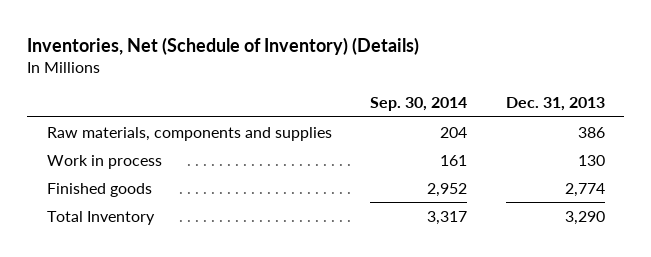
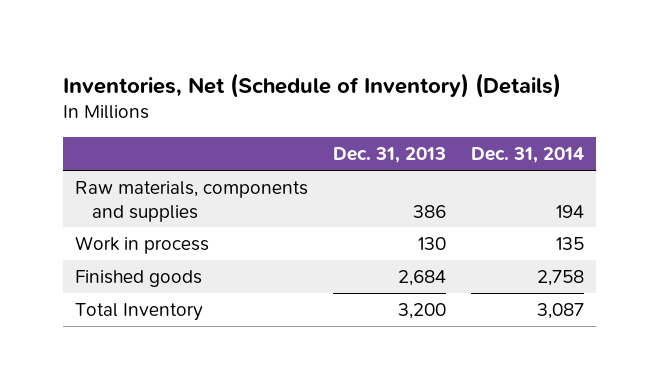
- | Sep. 30, 2014 | Dec. 31, 2013
+ | Dec. 31, 2013 | Dec. 31, 2014
- Finished goods | 2,952 | 2,774
- Total Inventory | 3,317 | 3,290
+ Finished goods | 2,684 | 2,758
+ Total Inventory | 3,200 | 3,087

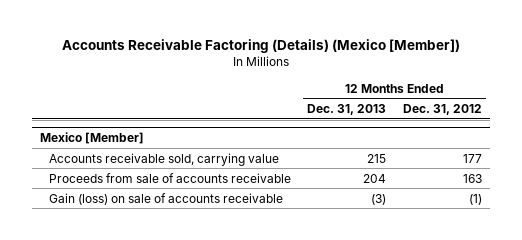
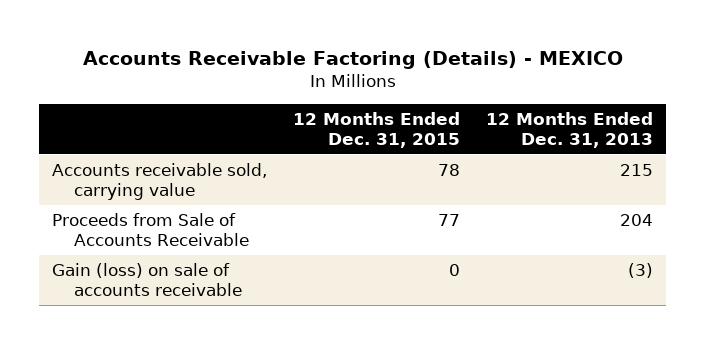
- Accounts Receivable Factoring (Details) (Mexico [Member])
+ Accounts Receivable Factoring (Details) - MEXICO
- | 12 Months Ended Dec. 31, 2013 | 12 Months Ended Dec. 31, 2012
+ | 12 Months Ended Dec. 31, 2015 | 12 Months Ended Dec. 31, 2013
- Mexico [Member]
- Proceeds from sale of accounts receivable | 204 | 163
+ Proceeds from Sale of Accounts Receivable | 77 | 204

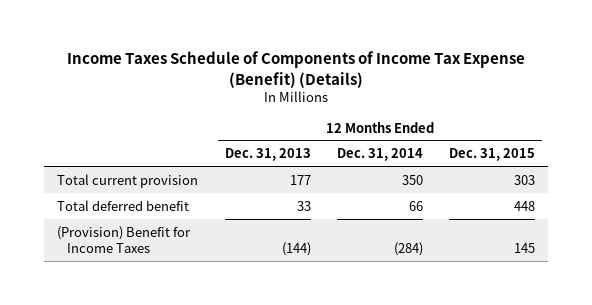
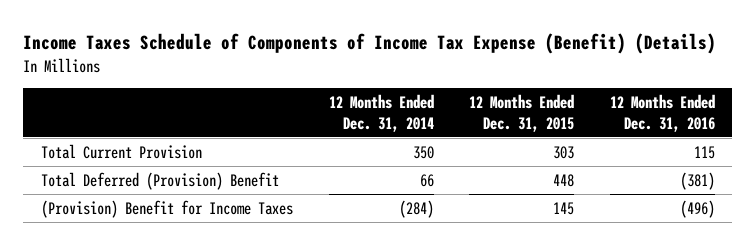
- | 12 Months Ended Dec. 31, 2013 | 12 Months Ended Dec. 31, 2014 | 12 Months Ended Dec. 31, 2015
+ | 12 Months Ended Dec. 31, 2014 | 12 Months Ended Dec. 31, 2015 | 12 Months Ended Dec. 31, 2016
- Total current provision | 177 | 350 | 303
- Total deferred benefit | 33 | 66 | 448
+ Total Current Provision | 350 | 303 | 115
+ Total Deferred (Provision) Benefit | 66 | 448 | (381)

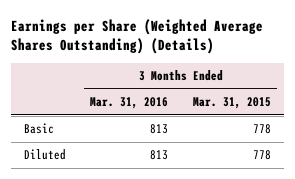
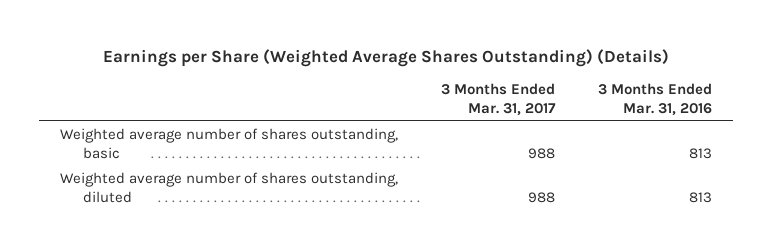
- | 3 Months Ended Mar. 31, 2016 | 3 Months Ended Mar. 31, 2015
+ | 3 Months Ended Mar. 31, 2017 | 3 Months Ended Mar. 31, 2016
- Basic | 813 | 778
- Diluted | 813 | 778
+ Weighted average number of shares outstanding, basic | 988 | 813
+ Weighted average number of shares outstanding, diluted | 988 | 813

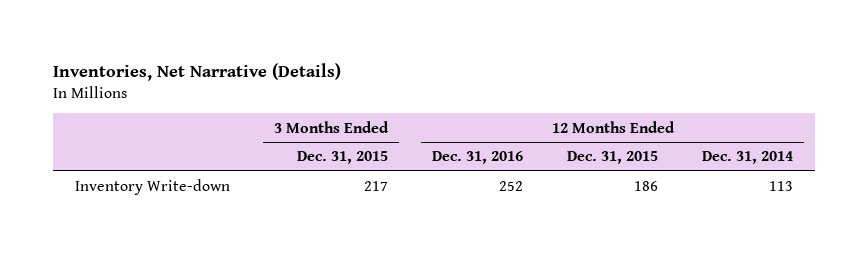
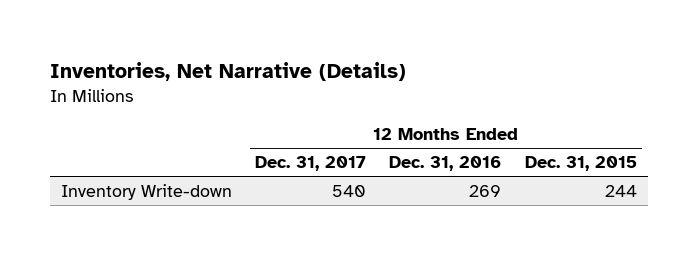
- | 3 Months Ended Dec. 31, 2015 | 12 Months Ended Dec. 31, 2016 | 12 Months Ended Dec. 31, 2015 | 12 Months Ended Dec. 31, 2014
+ | 12 Months Ended Dec. 31, 2017 | 12 Months Ended Dec. 31, 2016 | 12 Months Ended Dec. 31, 2015
- Inventory Write-down | 217 | 252 | 186 | 113
+ Inventory Write-down | 540 | 269 | 244

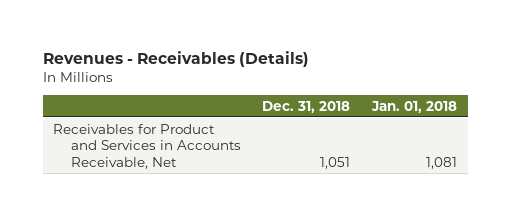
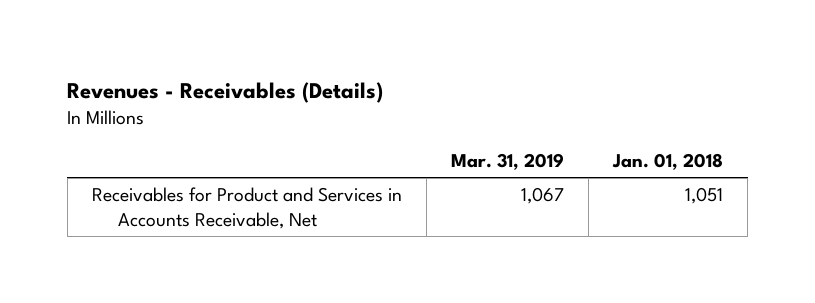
- | Dec. 31, 2018 | Jan. 01, 2018
+ | Mar. 31, 2019 | Jan. 01, 2018
- Receivables for Product and Services in Accounts Receivable, Net | 1,051 | 1,081
+ Receivables for Product and Services in Accounts Receivable, Net | 1,067 | 1,051

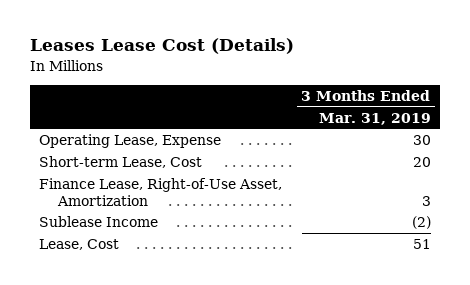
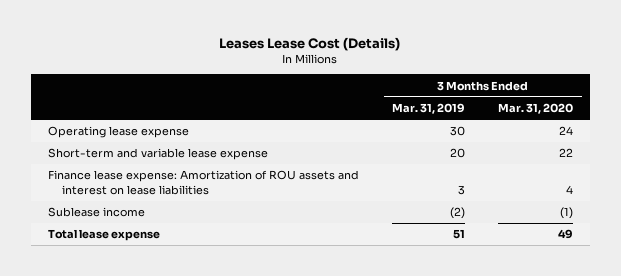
- | 3 Months Ended Mar. 31, 2019
+ | 3 Months Ended Mar. 31, 2019 | 3 Months Ended Mar. 31, 2020
- Operating Lease, Expense | 30
- Short-term Lease, Cost | 20
- Finance Lease, Right-of-Use Asset, Amortization | 3
- Sublease Income | (2)
- Lease, Cost | 51
+ Operating lease expense | 30 | 24
+ Short-term and variable lease expense | 20 | 22
+ Finance lease expense: Amortization of ROU assets and interest on lease liabilities | 3 | 4
+ Sublease income | (2) | (1)
+ Total lease expense | 51 | 49

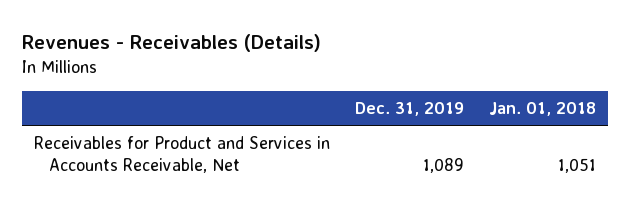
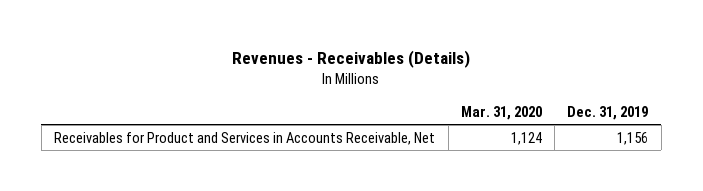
- | Dec. 31, 2019 | Jan. 01, 2018
+ | Mar. 31, 2020 | Dec. 31, 2019
- Receivables for Product and Services in Accounts Receivable, Net | 1,089 | 1,051
+ Receivables for Product and Services in Accounts Receivable, Net | 1,124 | 1,156

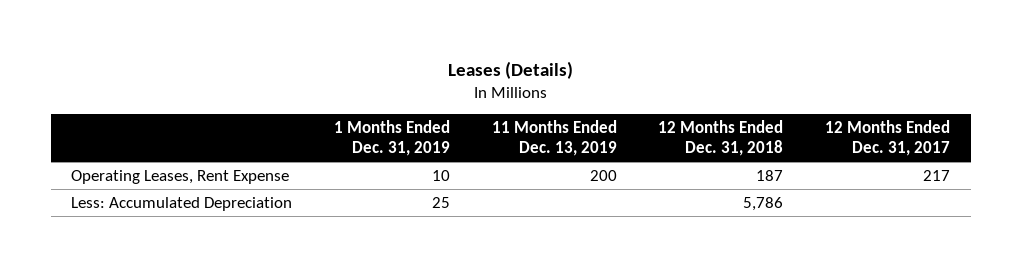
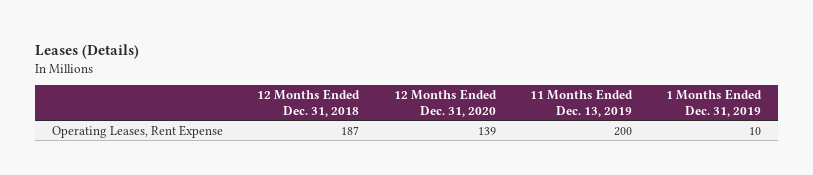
- | 1 Months Ended Dec. 31, 2019 | 11 Months Ended Dec. 13, 2019 | 12 Months Ended Dec. 31, 2018 | 12 Months Ended Dec. 31, 2017
+ | 12 Months Ended Dec. 31, 2018 | 12 Months Ended Dec. 31, 2020 | 11 Months Ended Dec. 13, 2019 | 1 Months Ended Dec. 31, 2019
- Less: Accumulated Depreciation | 25 | | 5,786 |

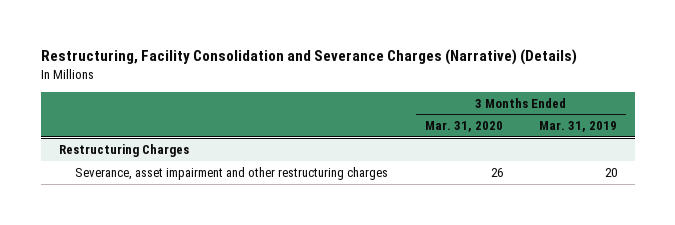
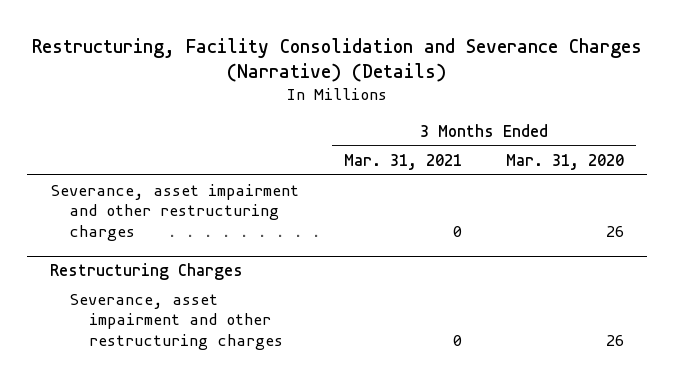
- | 3 Months Ended Mar. 31, 2020 | 3 Months Ended Mar. 31, 2019
+ | 3 Months Ended Mar. 31, 2021 | 3 Months Ended Mar. 31, 2020
+ Severance, asset impairment and other restructuring charges | 0 | 26

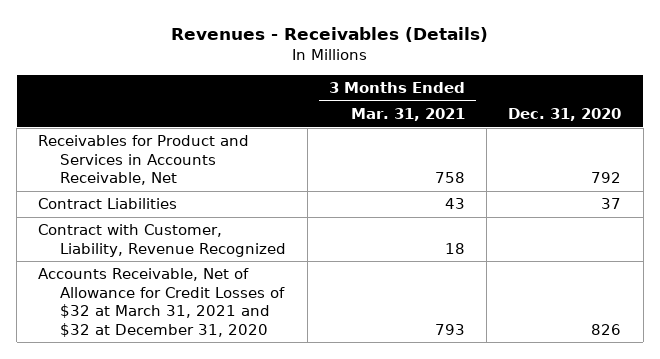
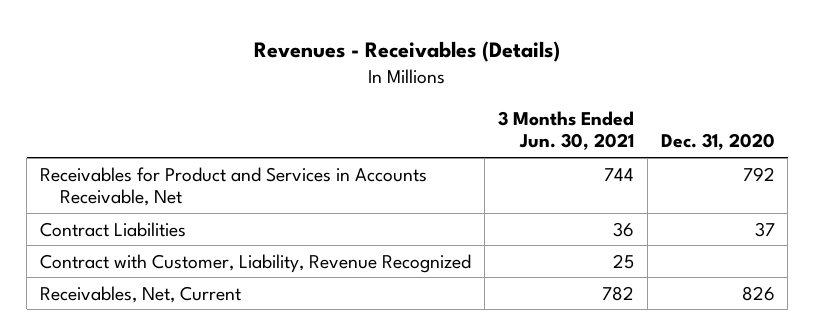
- | 3 Months Ended Mar. 31, 2021 | Dec. 31, 2020
+ | 3 Months Ended Jun. 30, 2021 | Dec. 31, 2020
- Accounts Receivable, Net of Allowance for Credit Losses of $32 at March 31, 2021 and $32 at December 31, 2020 | 793 | 826
+ Receivables, Net, Current | 782 | 826

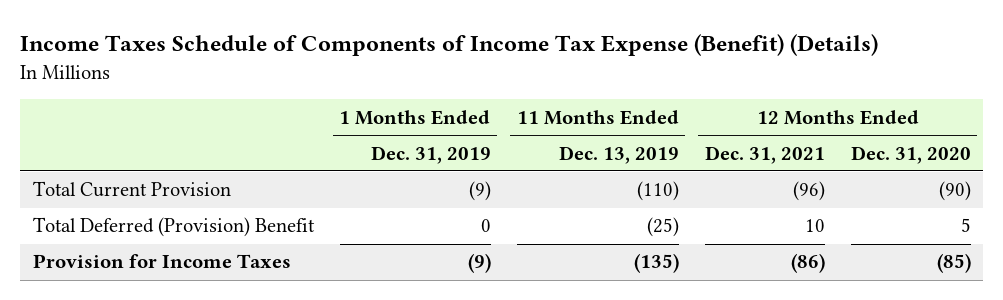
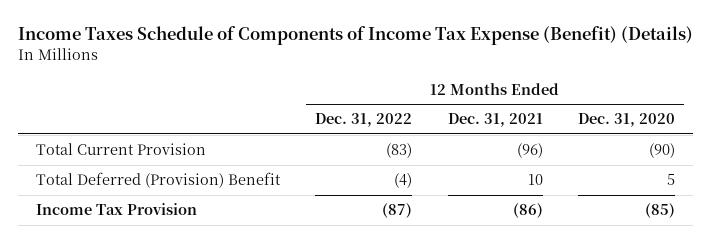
- | 1 Months Ended Dec. 31, 2019 | 11 Months Ended Dec. 13, 2019 | 12 Months Ended Dec. 31, 2021 | 12 Months Ended Dec. 31, 2020
+ | 12 Months Ended Dec. 31, 2022 | 12 Months Ended Dec. 31, 2021 | 12 Months Ended Dec. 31, 2020
- Provision for Income Taxes | (9) | (135) | (86) | (85)
+ Income Tax Provision | (87) | (86) | (85)

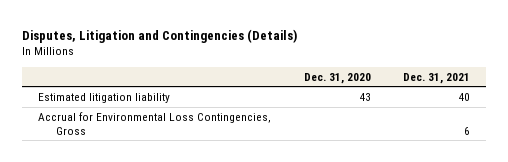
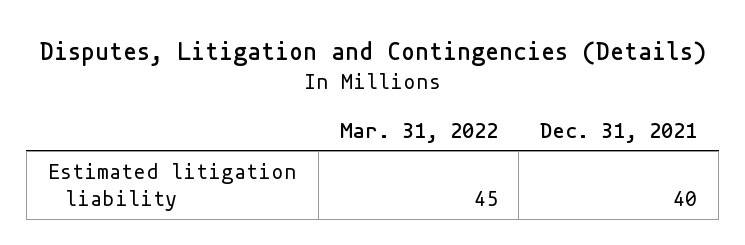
- | Dec. 31, 2020 | Dec. 31, 2021
+ | Mar. 31, 2022 | Dec. 31, 2021
- Accrual for Environmental Loss Contingencies, Gross | | 6

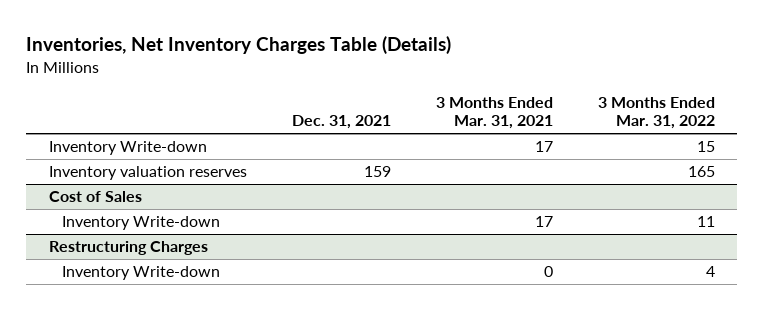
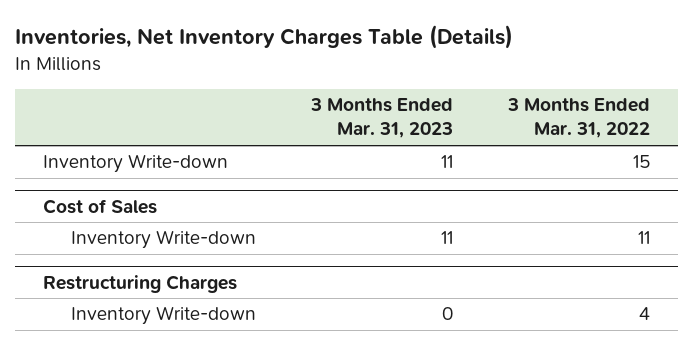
- | Dec. 31, 2021 | 3 Months Ended Mar. 31, 2021 | 3 Months Ended Mar. 31, 2022
+ | 3 Months Ended Mar. 31, 2023 | 3 Months Ended Mar. 31, 2022
- Inventory valuation reserves | 159 | | 165

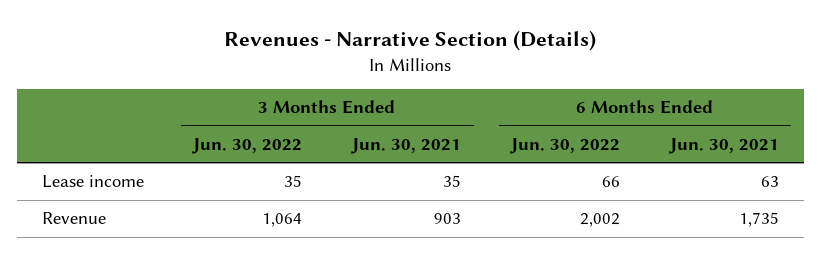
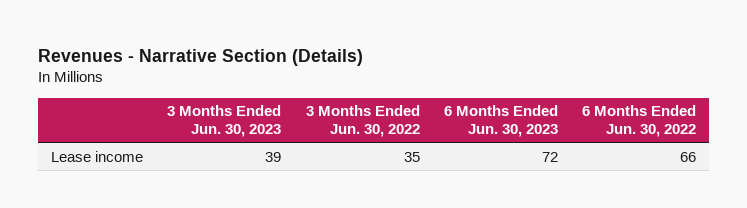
- | 3 Months Ended Jun. 30, 2022 | 3 Months Ended Jun. 30, 2021 | 6 Months Ended Jun. 30, 2022 | 6 Months Ended Jun. 30, 2021
+ | 3 Months Ended Jun. 30, 2023 | 3 Months Ended Jun. 30, 2022 | 6 Months Ended Jun. 30, 2023 | 6 Months Ended Jun. 30, 2022
- Revenue | 1,064 | 903 | 2,002 | 1,735

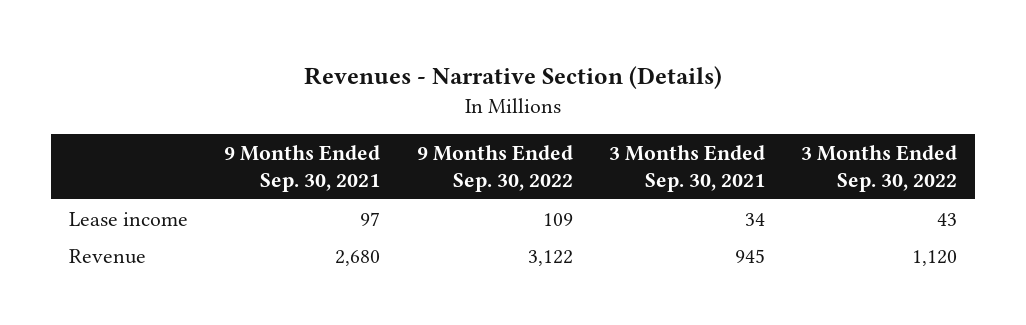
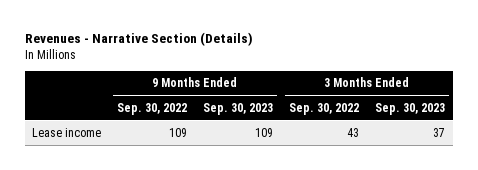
- | 9 Months Ended Sep. 30, 2021 | 9 Months Ended Sep. 30, 2022 | 3 Months Ended Sep. 30, 2021 | 3 Months Ended Sep. 30, 2022
+ | 9 Months Ended Sep. 30, 2022 | 9 Months Ended Sep. 30, 2023 | 3 Months Ended Sep. 30, 2022 | 3 Months Ended Sep. 30, 2023
- Revenue | 2,680 | 3,122 | 945 | 1,120

